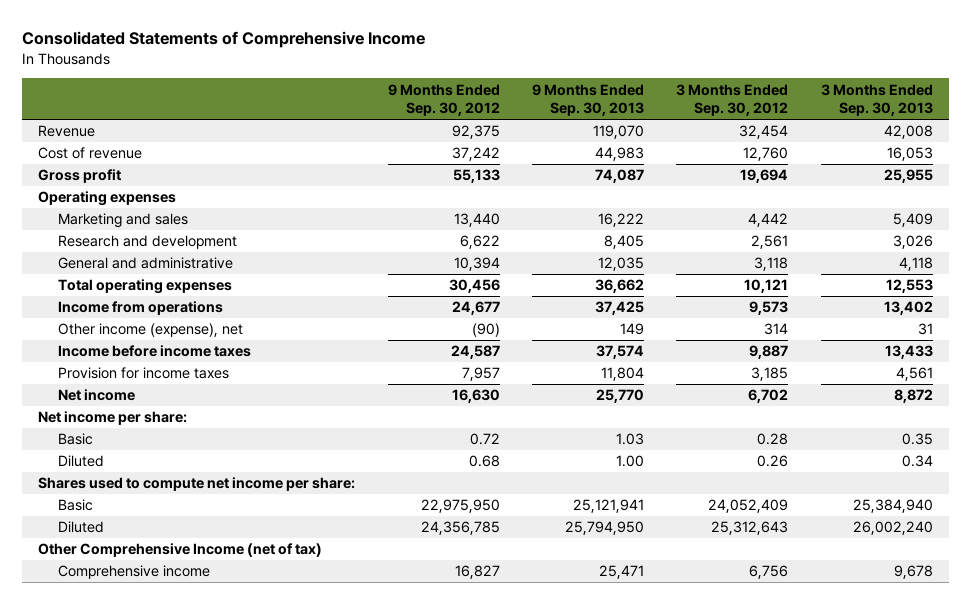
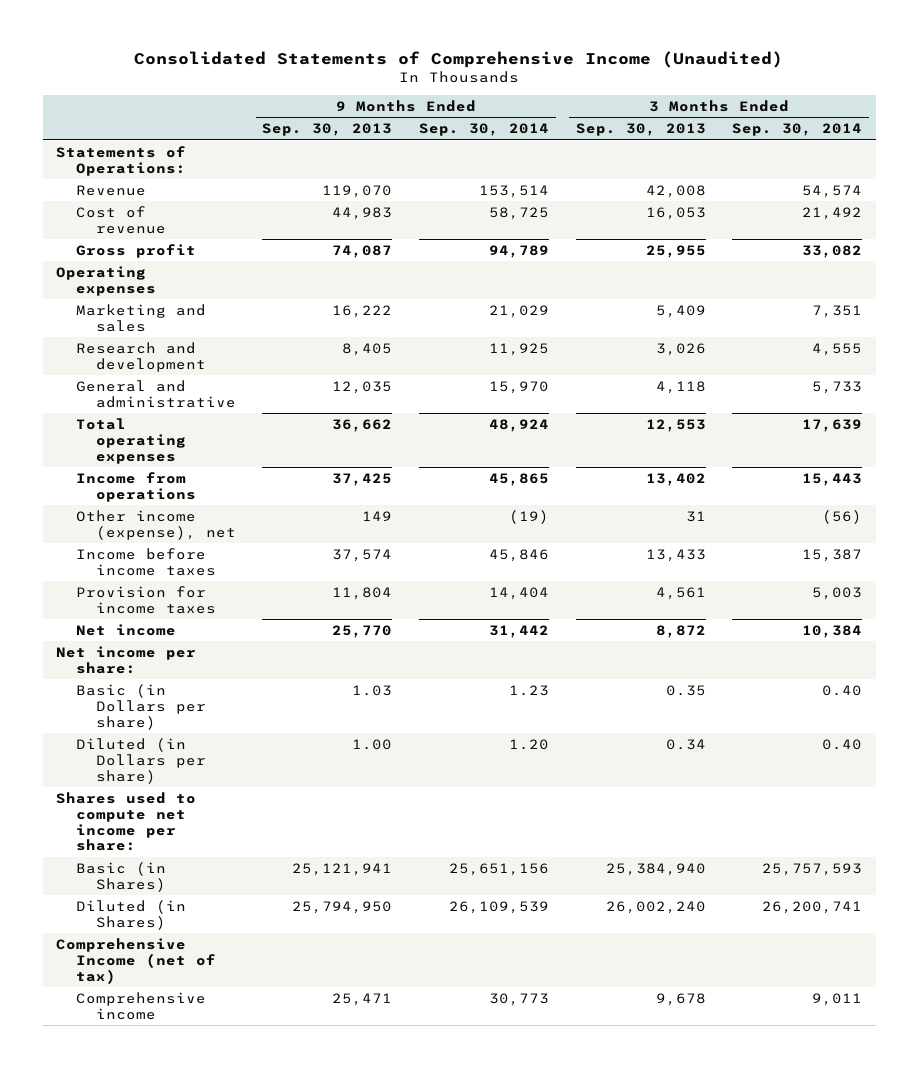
- Consolidated Statements of Comprehensive Income
+ Consolidated Statements of Comprehensive Income (Unaudited)
- | 9 Months Ended Sep. 30, 2012 | 9 Months Ended Sep. 30, 2013 | 3 Months Ended Sep. 30, 2012 | 3 Months Ended Sep. 30, 2013
+ | 9 Months Ended Sep. 30, 2013 | 9 Months Ended Sep. 30, 2014 | 3 Months Ended Sep. 30, 2013 | 3 Months Ended Sep. 30, 2014
+ Statements of Operations:
- Basic | 0.72 | 1.03 | 0.28 | 0.35
- Diluted | 0.68 | 1.00 | 0.26 | 0.34
+ Basic (in Dollars per share) | 1.03 | 1.23 | 0.35 | 0.40
+ Diluted (in Dollars per share) | 1.00 | 1.20 | 0.34 | 0.40
- Basic | 22,975,950 | 25,121,941 | 24,052,409 | 25,384,940
- Diluted | 24,356,785 | 25,794,950 | 25,312,643 | 26,002,240
- Other Comprehensive Income (net of tax)
+ Basic (in Shares) | 25,121,941 | 25,651,156 | 25,384,940 | 25,757,593
+ Diluted (in Shares) | 25,794,950 | 26,109,539 | 26,002,240 | 26,200,741
+ Comprehensive Income (net of tax)

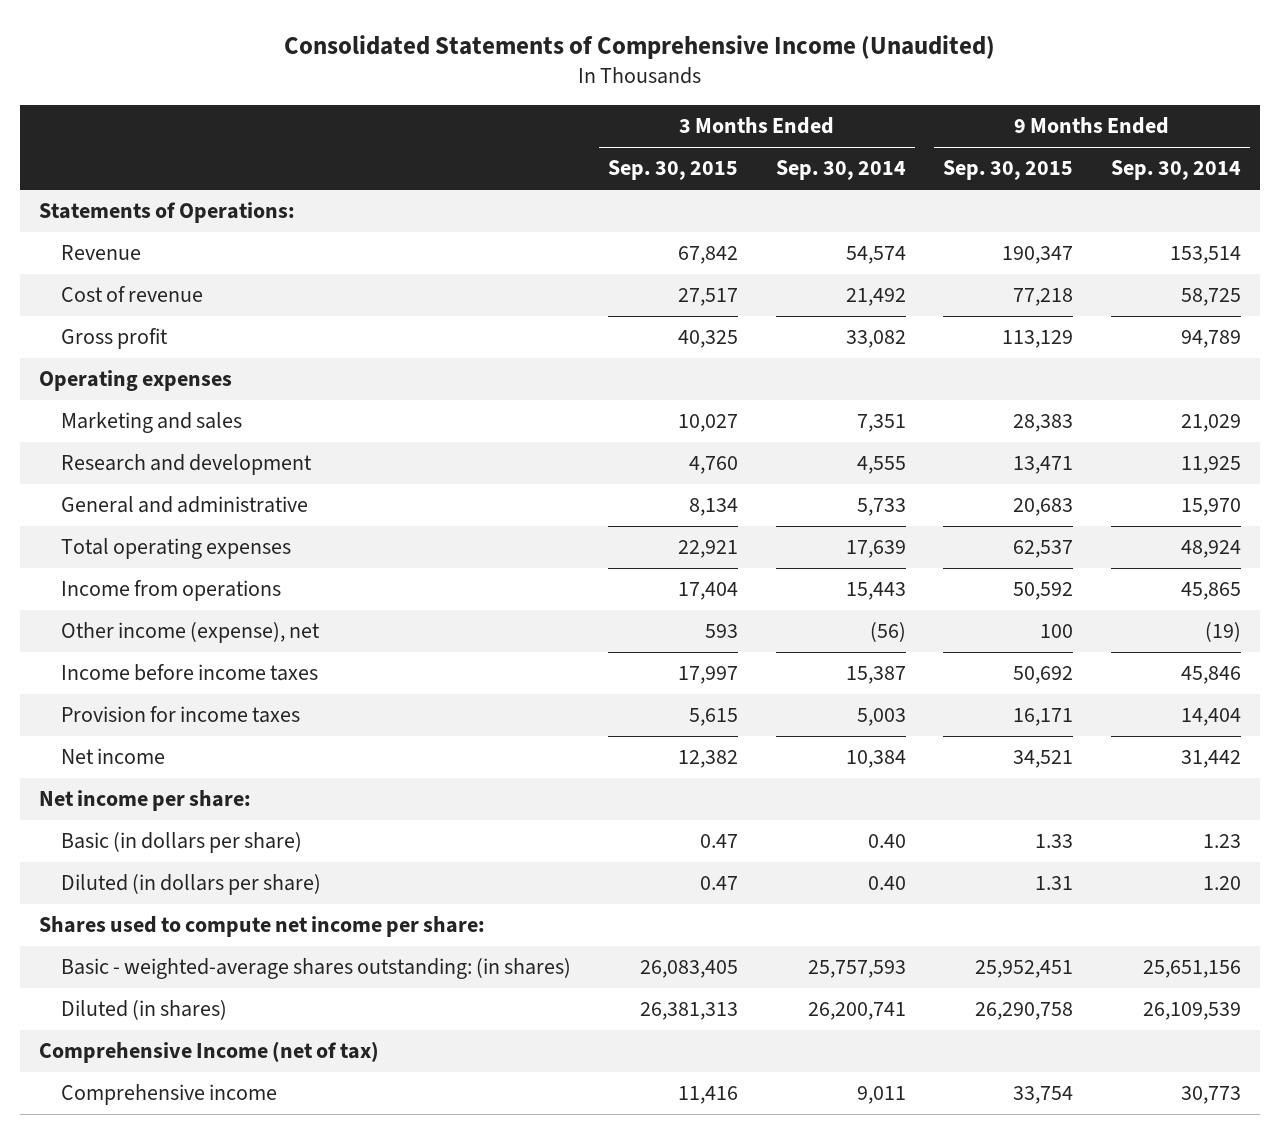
- | 9 Months Ended Sep. 30, 2013 | 9 Months Ended Sep. 30, 2014 | 3 Months Ended Sep. 30, 2013 | 3 Months Ended Sep. 30, 2014
+ | 3 Months Ended Sep. 30, 2015 | 3 Months Ended Sep. 30, 2014 | 9 Months Ended Sep. 30, 2015 | 9 Months Ended Sep. 30, 2014
- Basic (in Dollars per share) | 1.03 | 1.23 | 0.35 | 0.40
- Diluted (in Dollars per share) | 1.00 | 1.20 | 0.34 | 0.40
+ Basic (in dollars per share) | 0.47 | 0.40 | 1.33 | 1.23
+ Diluted (in dollars per share) | 0.47 | 0.40 | 1.31 | 1.20
- Basic (in Shares) | 25,121,941 | 25,651,156 | 25,384,940 | 25,757,593
- Diluted (in Shares) | 25,794,950 | 26,109,539 | 26,002,240 | 26,200,741
+ Basic - weighted-average shares outstanding: (in shares) | 26,083,405 | 25,757,593 | 25,952,451 | 25,651,156
+ Diluted (in shares) | 26,381,313 | 26,200,741 | 26,290,758 | 26,109,539

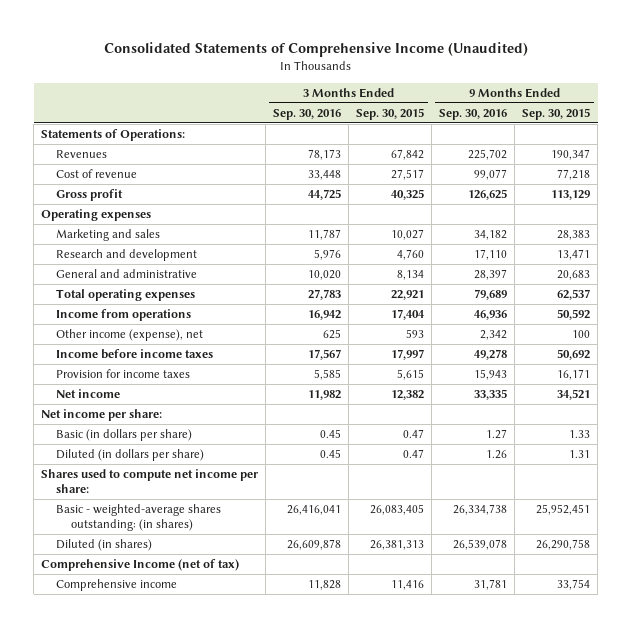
- | 3 Months Ended Sep. 30, 2015 | 3 Months Ended Sep. 30, 2014 | 9 Months Ended Sep. 30, 2015 | 9 Months Ended Sep. 30, 2014
+ | 3 Months Ended Sep. 30, 2016 | 3 Months Ended Sep. 30, 2015 | 9 Months Ended Sep. 30, 2016 | 9 Months Ended Sep. 30, 2015
- Revenue | 67,842 | 54,574 | 190,347 | 153,514
+ Revenues | 78,173 | 67,842 | 225,702 | 190,347

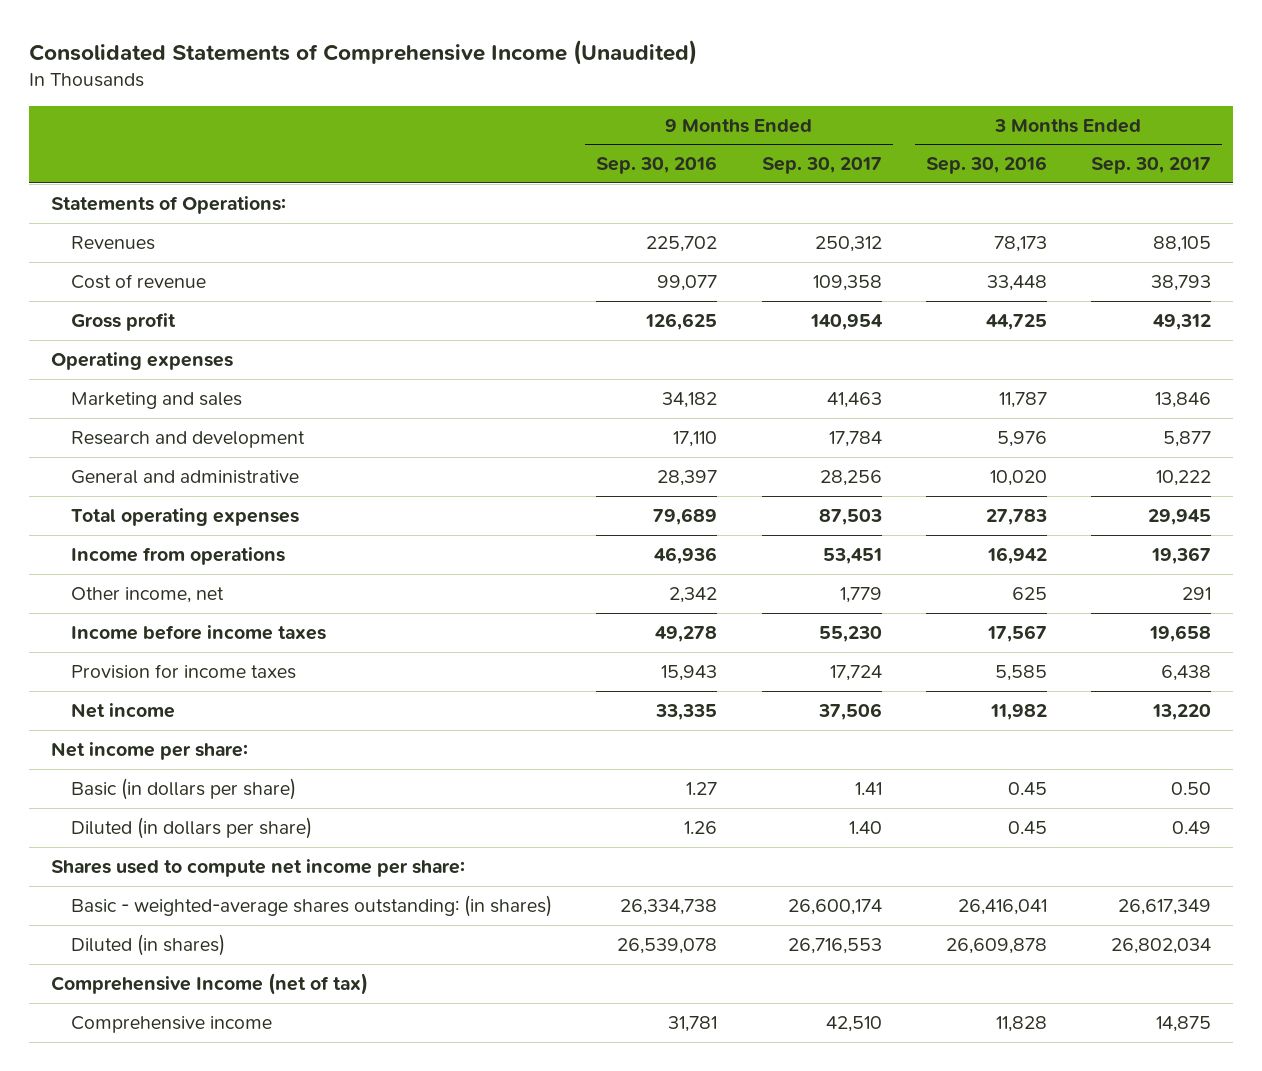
- | 3 Months Ended Sep. 30, 2016 | 3 Months Ended Sep. 30, 2015 | 9 Months Ended Sep. 30, 2016 | 9 Months Ended Sep. 30, 2015
+ | 9 Months Ended Sep. 30, 2016 | 9 Months Ended Sep. 30, 2017 | 3 Months Ended Sep. 30, 2016 | 3 Months Ended Sep. 30, 2017
- Other income (expense), net | 625 | 593 | 2,342 | 100
+ Other income, net | 2,342 | 1,779 | 625 | 291

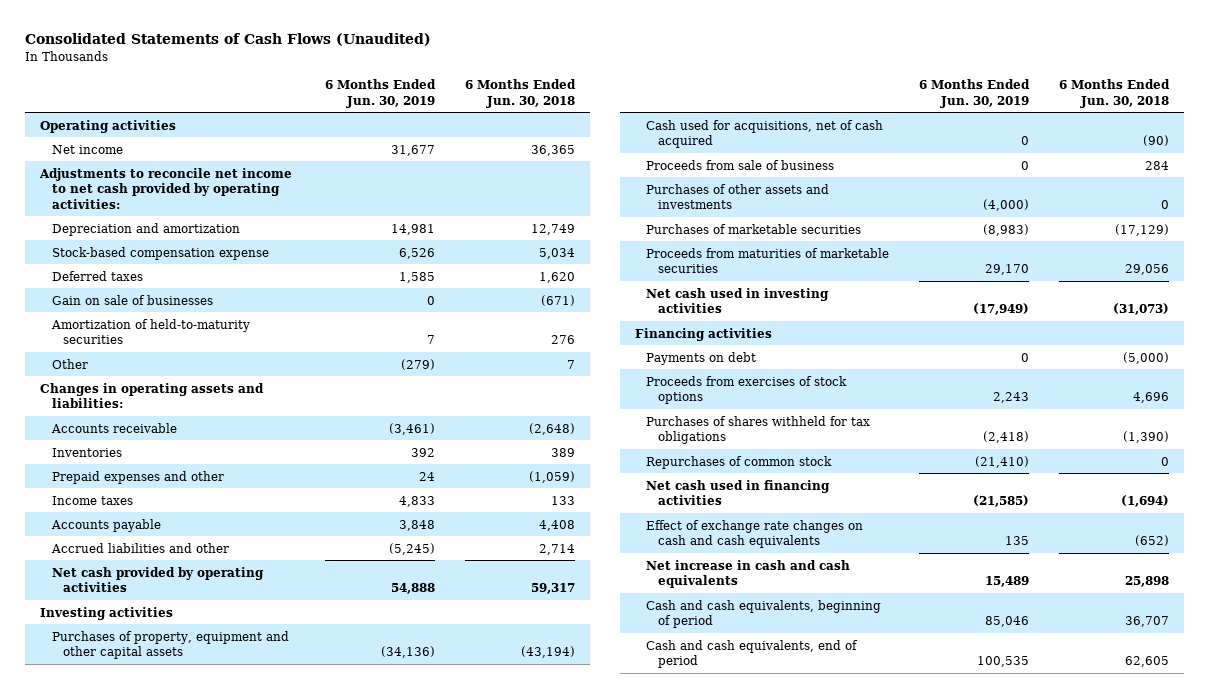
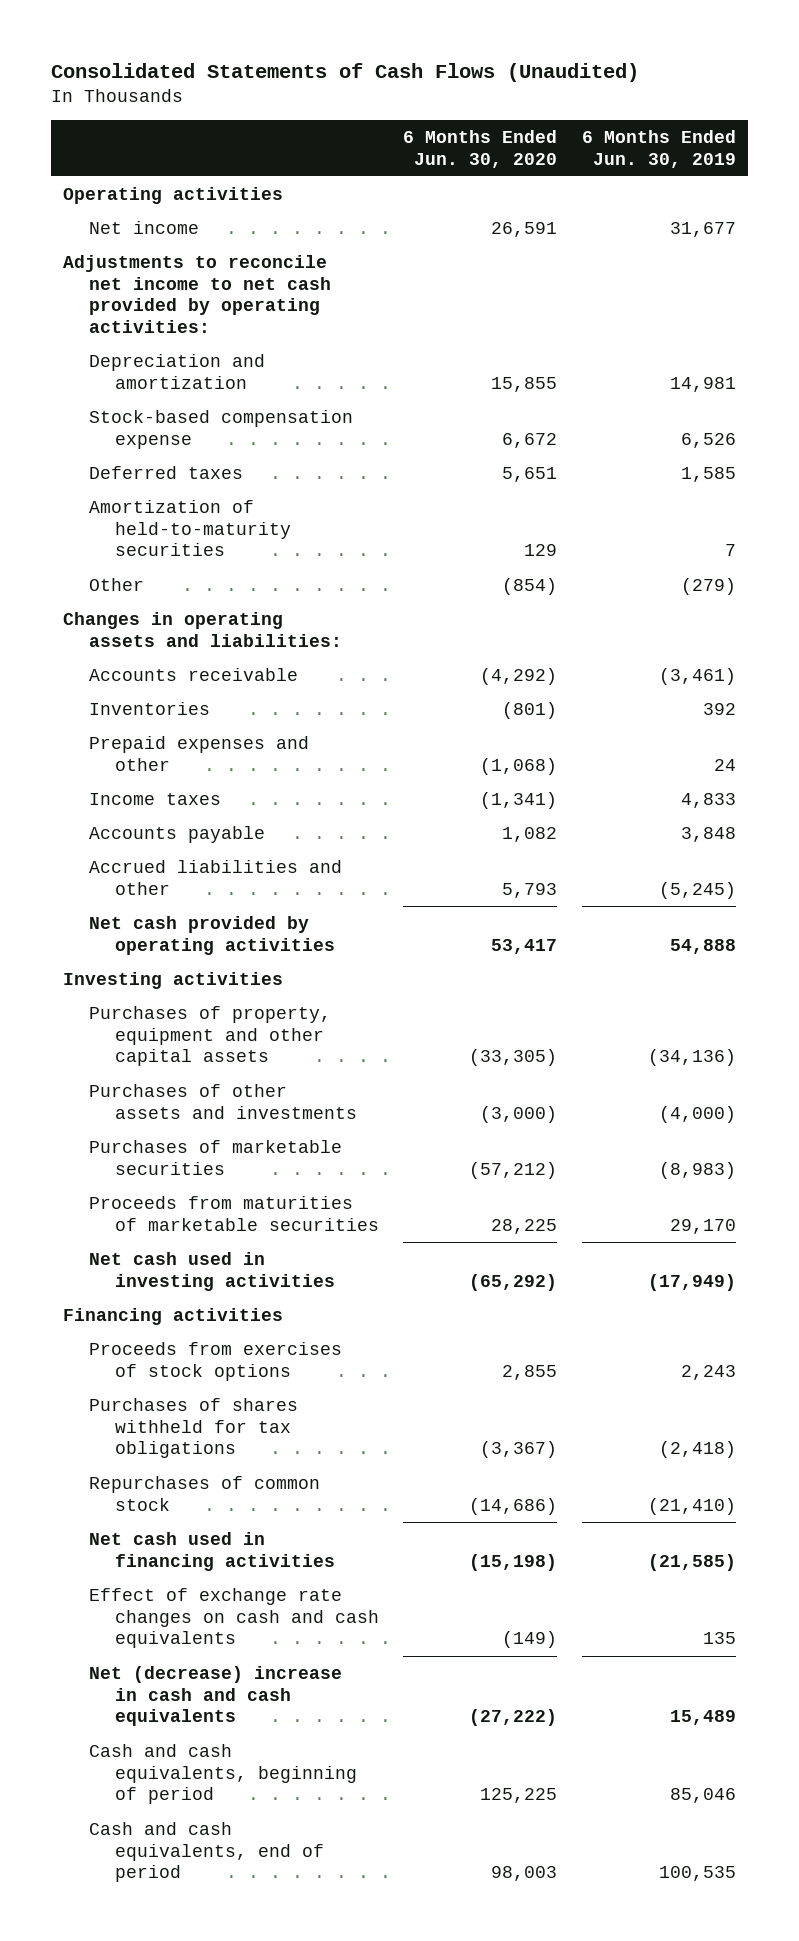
- | 6 Months Ended Jun. 30, 2019 | 6 Months Ended Jun. 30, 2018
+ | 6 Months Ended Jun. 30, 2020 | 6 Months Ended Jun. 30, 2019
- Gain on sale of businesses | 0 | (671)
- Cash used for acquisitions, net of cash acquired | 0 | (90)
- Proceeds from sale of business | 0 | 284
- Payments on debt | 0 | (5,000)
- Net increase in cash and cash equivalents | 15,489 | 25,898
+ Net (decrease) increase in cash and cash equivalents | (27,222) | 15,489

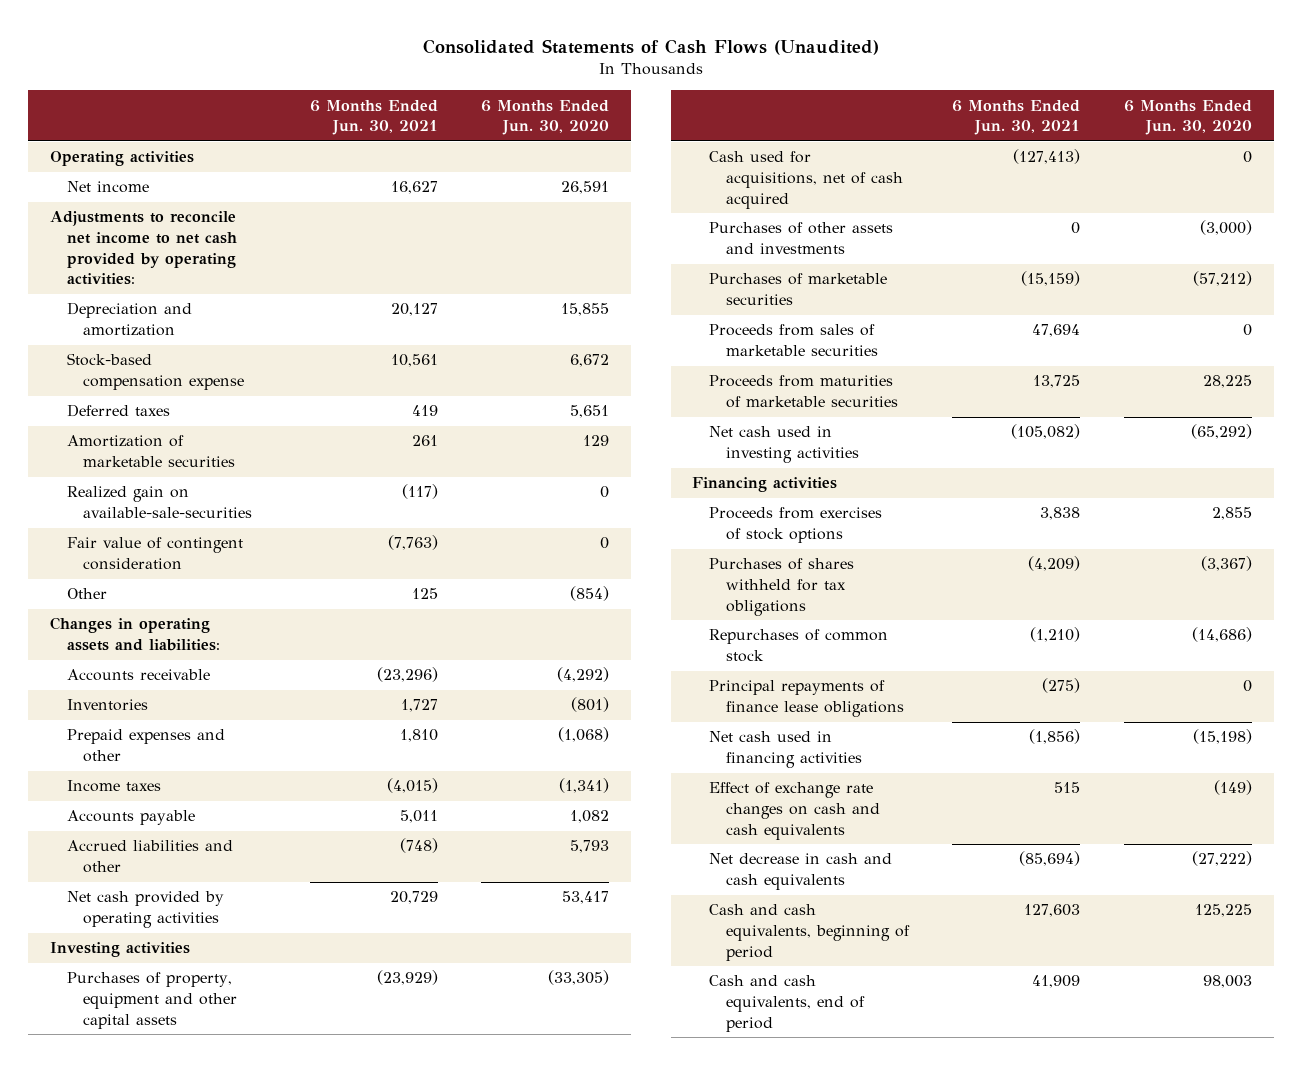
- | 6 Months Ended Jun. 30, 2020 | 6 Months Ended Jun. 30, 2019
+ | 6 Months Ended Jun. 30, 2021 | 6 Months Ended Jun. 30, 2020
- Amortization of held-to-maturity securities | 129 | 7
+ Amortization of marketable securities | 261 | 129
+ Realized gain on available-sale-securities | (117) | 0
+ Fair value of contingent consideration | (7,763) | 0
+ Cash used for acquisitions, net of cash acquired | (127,413) | 0
+ Proceeds from sales of marketable securities | 47,694 | 0
+ Principal repayments of finance lease obligations | (275) | 0
- Net (decrease) increase in cash and cash equivalents | (27,222) | 15,489
+ Net decrease in cash and cash equivalents | (85,694) | (27,222)

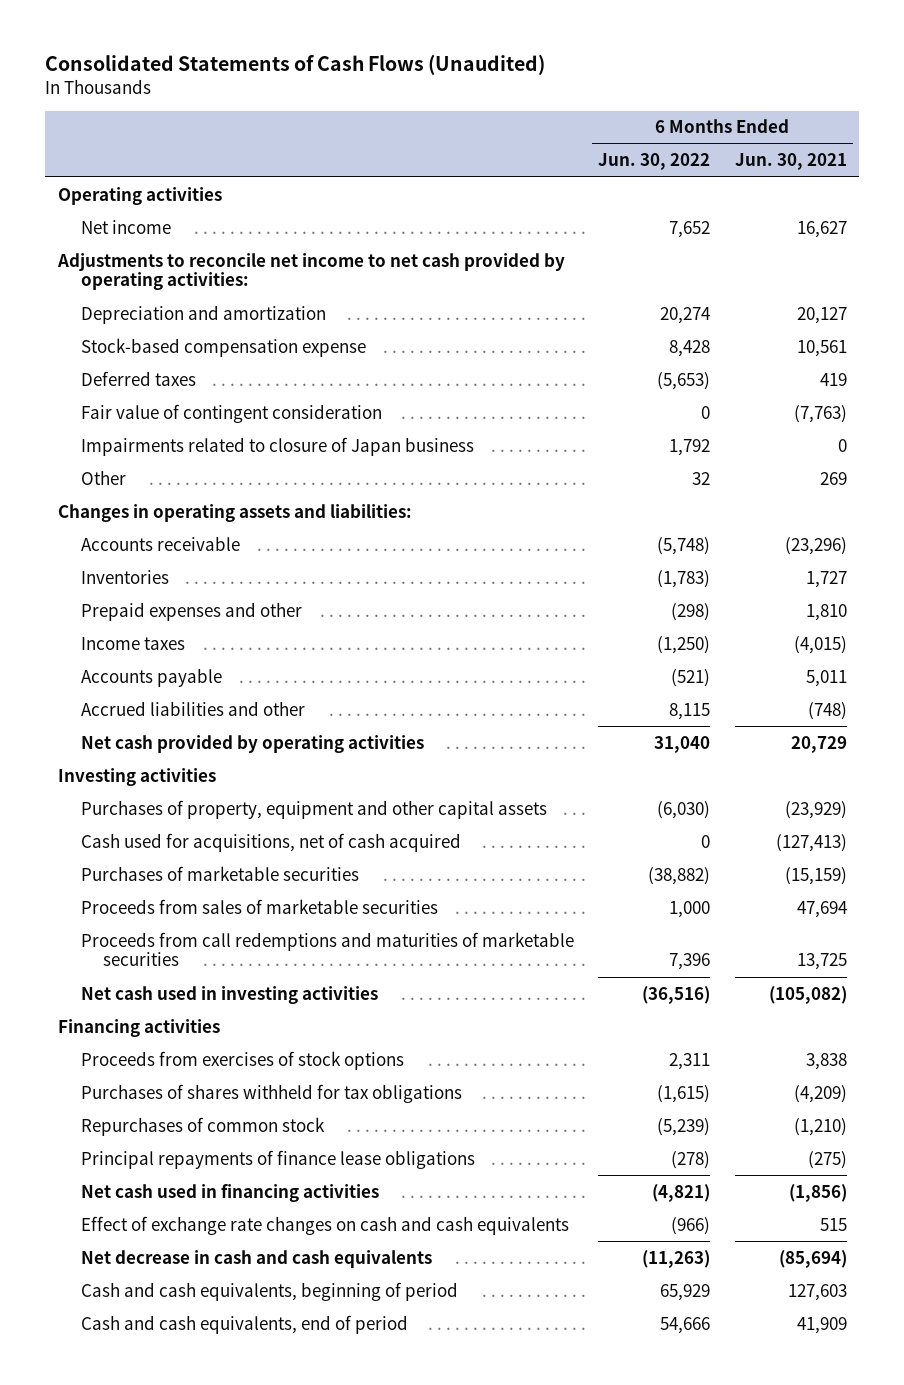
- | 6 Months Ended Jun. 30, 2021 | 6 Months Ended Jun. 30, 2020
+ | 6 Months Ended Jun. 30, 2022 | 6 Months Ended Jun. 30, 2021
- Amortization of marketable securities | 261 | 129
- Realized gain on available-sale-securities | (117) | 0
- Other | 125 | (854)
+ Impairments related to closure of Japan business | 1,792 | 0
+ Other | 32 | 269
- Purchases of other assets and investments | 0 | (3,000)
- Proceeds from maturities of marketable securities | 13,725 | 28,225
+ Proceeds from call redemptions and maturities of marketable securities | 7,396 | 13,725

